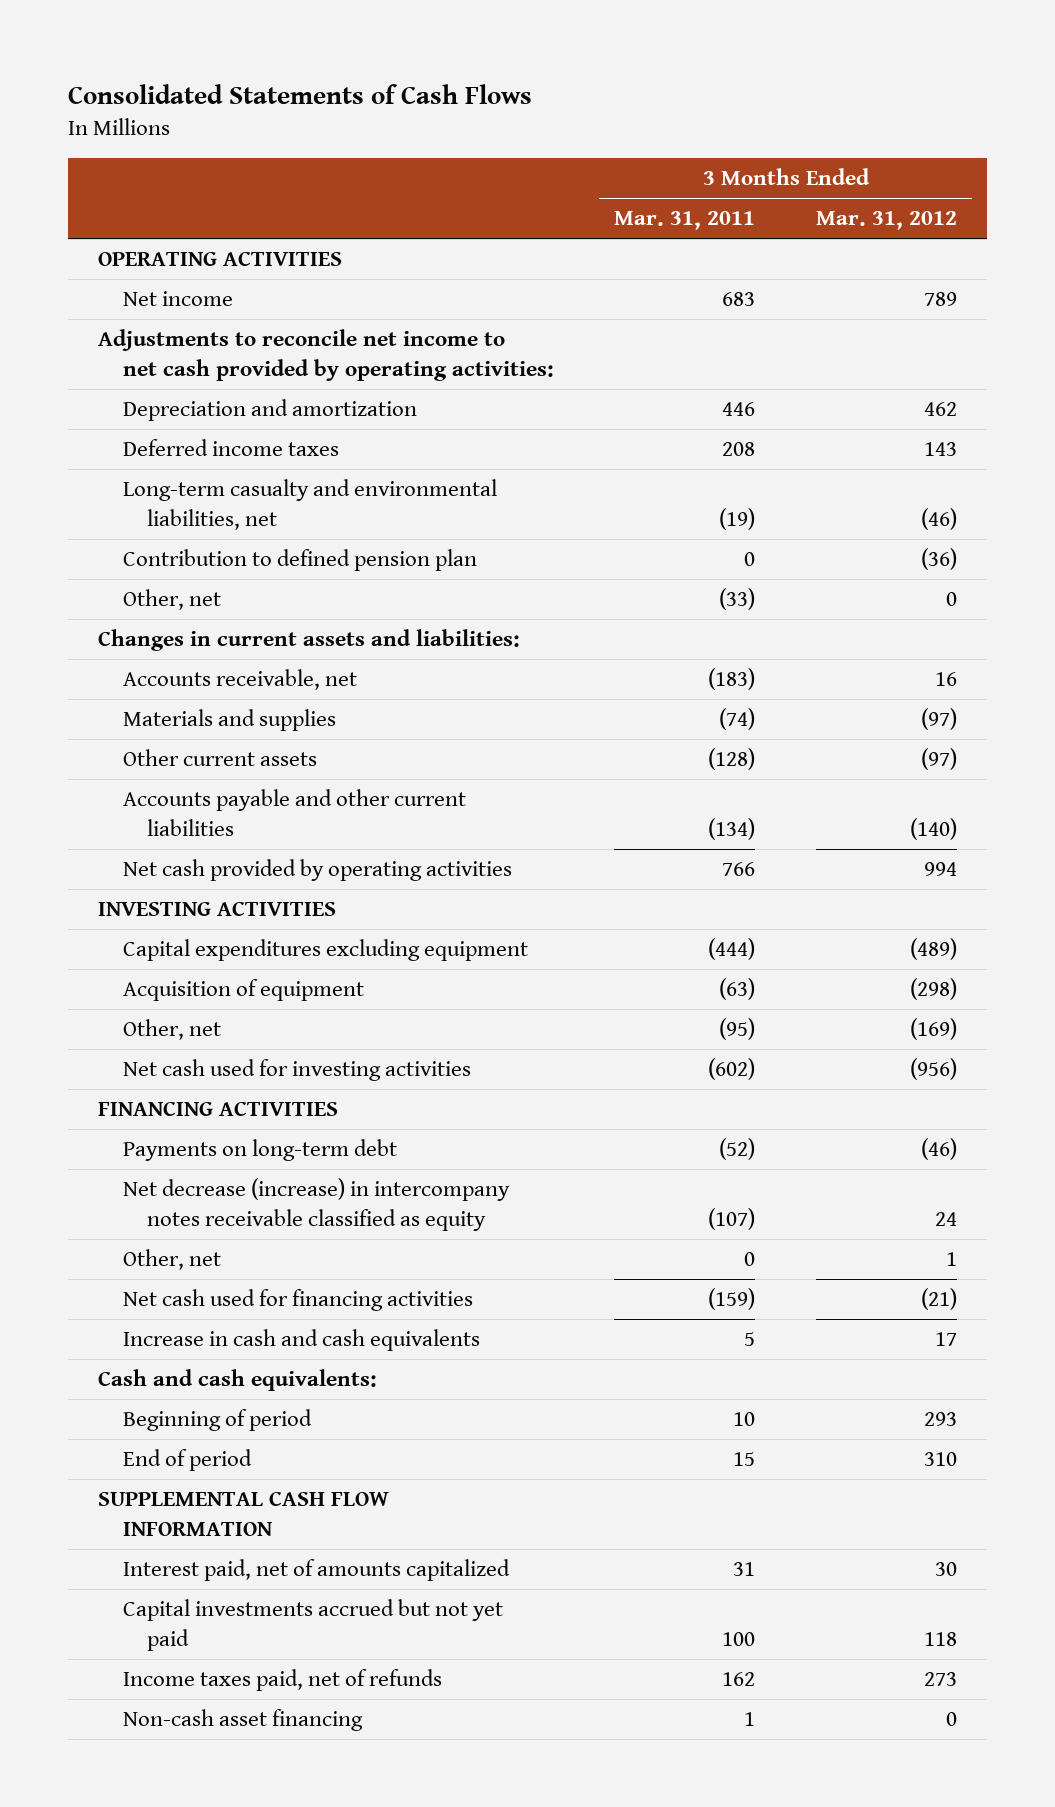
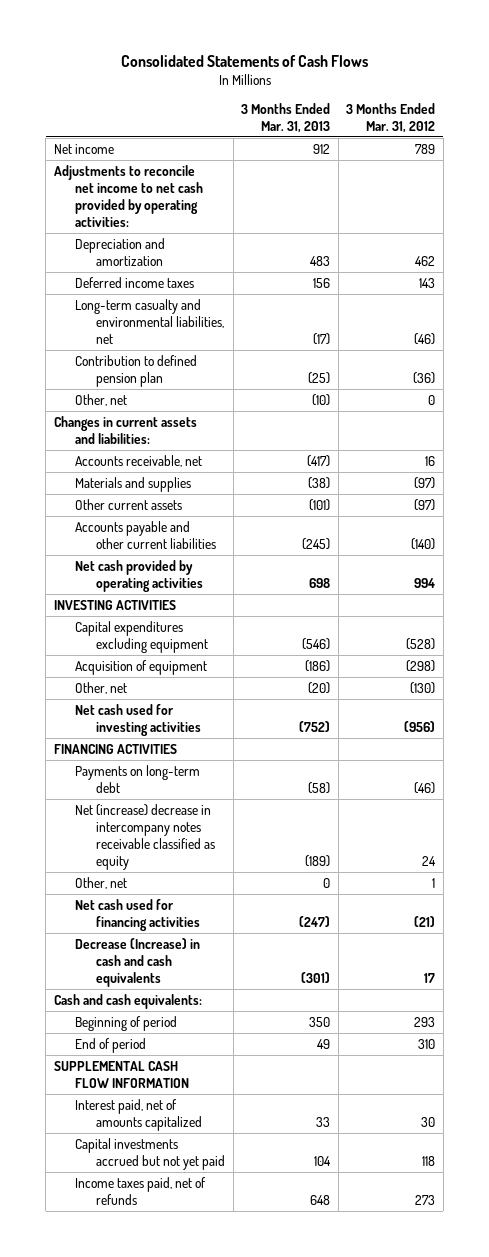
- | 3 Months Ended Mar. 31, 2011 | 3 Months Ended Mar. 31, 2012
+ | 3 Months Ended Mar. 31, 2013 | 3 Months Ended Mar. 31, 2012
- OPERATING ACTIVITIES
- Capital expenditures excluding equipment | (444) | (489)
+ Capital expenditures excluding equipment | (546) | (528)
- Other, net | (95) | (169)
+ Other, net | (20) | (130)
- Net decrease (increase) in intercompany notes receivable classified as equity | (107) | 24
+ Net (increase) decrease in intercompany notes receivable classified as equity | (189) | 24
- Increase in cash and cash equivalents | 5 | 17
+ Decrease (Increase) in cash and cash equivalents | (301) | 17
- Non-cash asset financing | 1 | 0

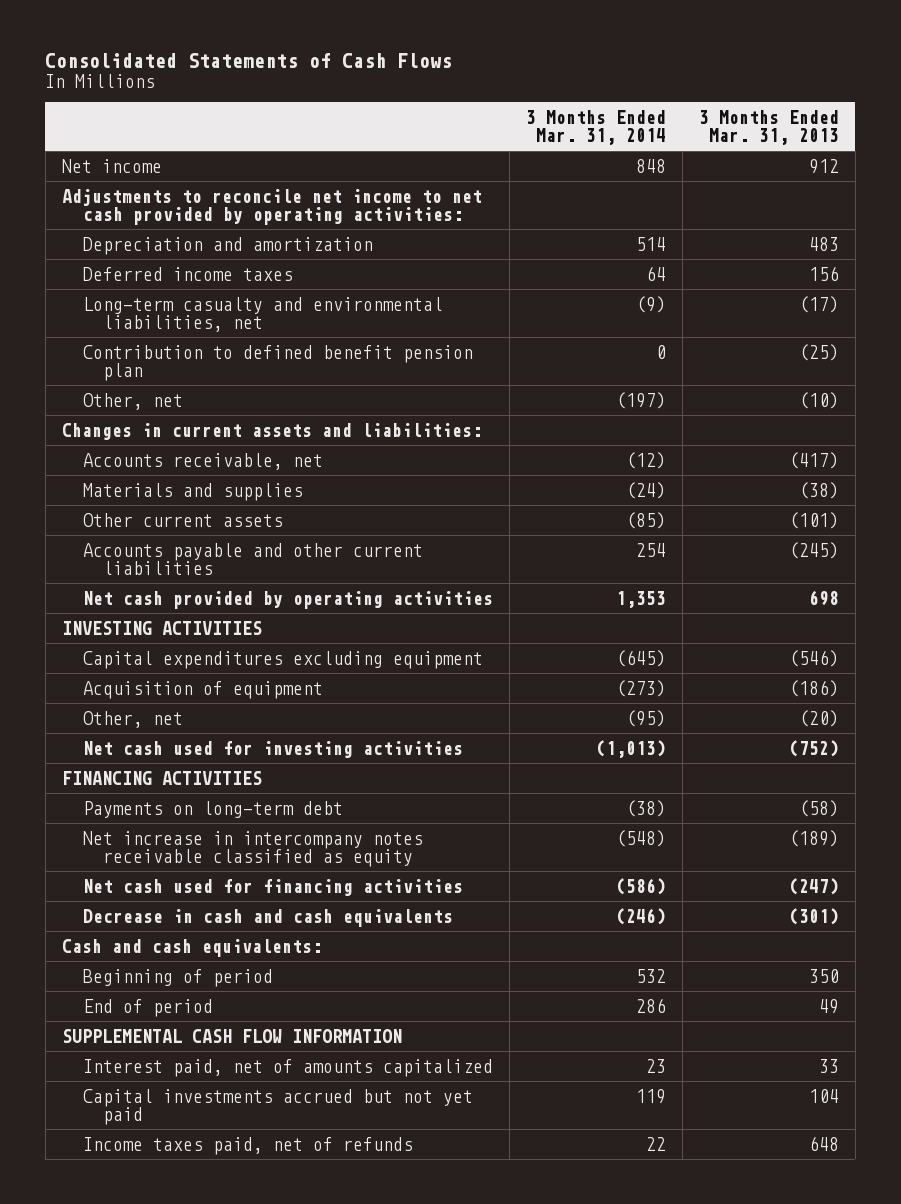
- | 3 Months Ended Mar. 31, 2013 | 3 Months Ended Mar. 31, 2012
+ | 3 Months Ended Mar. 31, 2014 | 3 Months Ended Mar. 31, 2013
- Contribution to defined pension plan | (25) | (36)
+ Contribution to defined benefit pension plan | 0 | (25)
- Net (increase) decrease in intercompany notes receivable classified as equity | (189) | 24
- Other, net | 0 | 1
+ Net increase in intercompany notes receivable classified as equity | (548) | (189)
- Decrease (Increase) in cash and cash equivalents | (301) | 17
+ Decrease in cash and cash equivalents | (246) | (301)

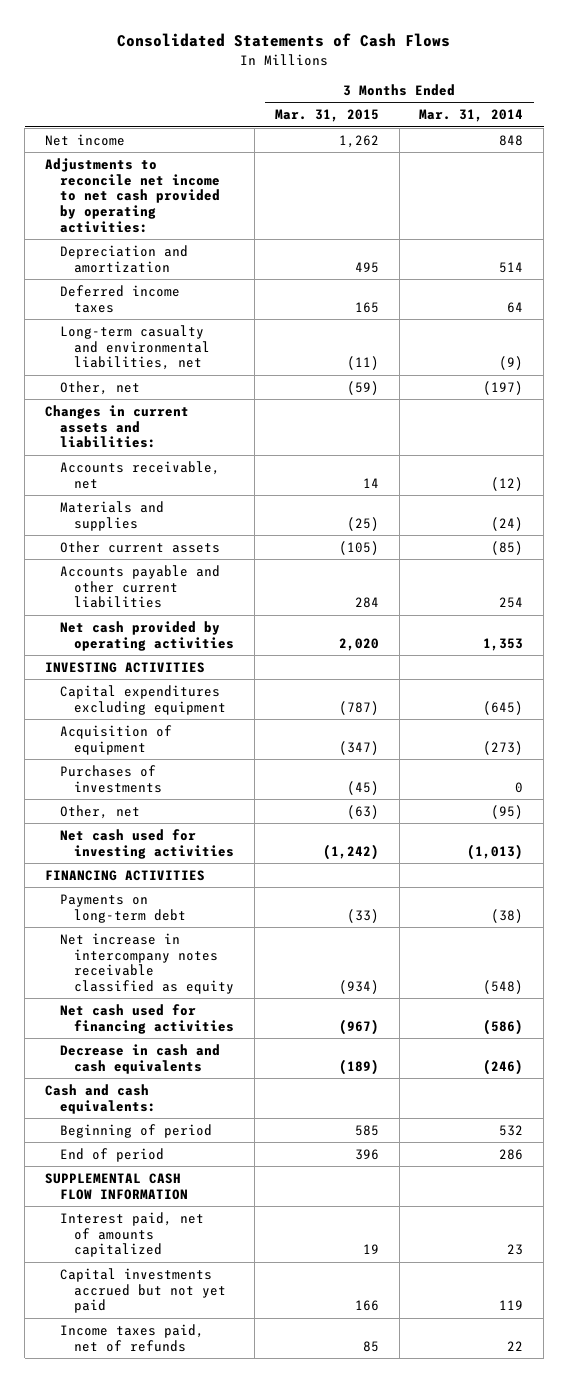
- | 3 Months Ended Mar. 31, 2014 | 3 Months Ended Mar. 31, 2013
+ | 3 Months Ended Mar. 31, 2015 | 3 Months Ended Mar. 31, 2014
- Contribution to defined benefit pension plan | 0 | (25)
+ Purchases of investments | (45) | 0

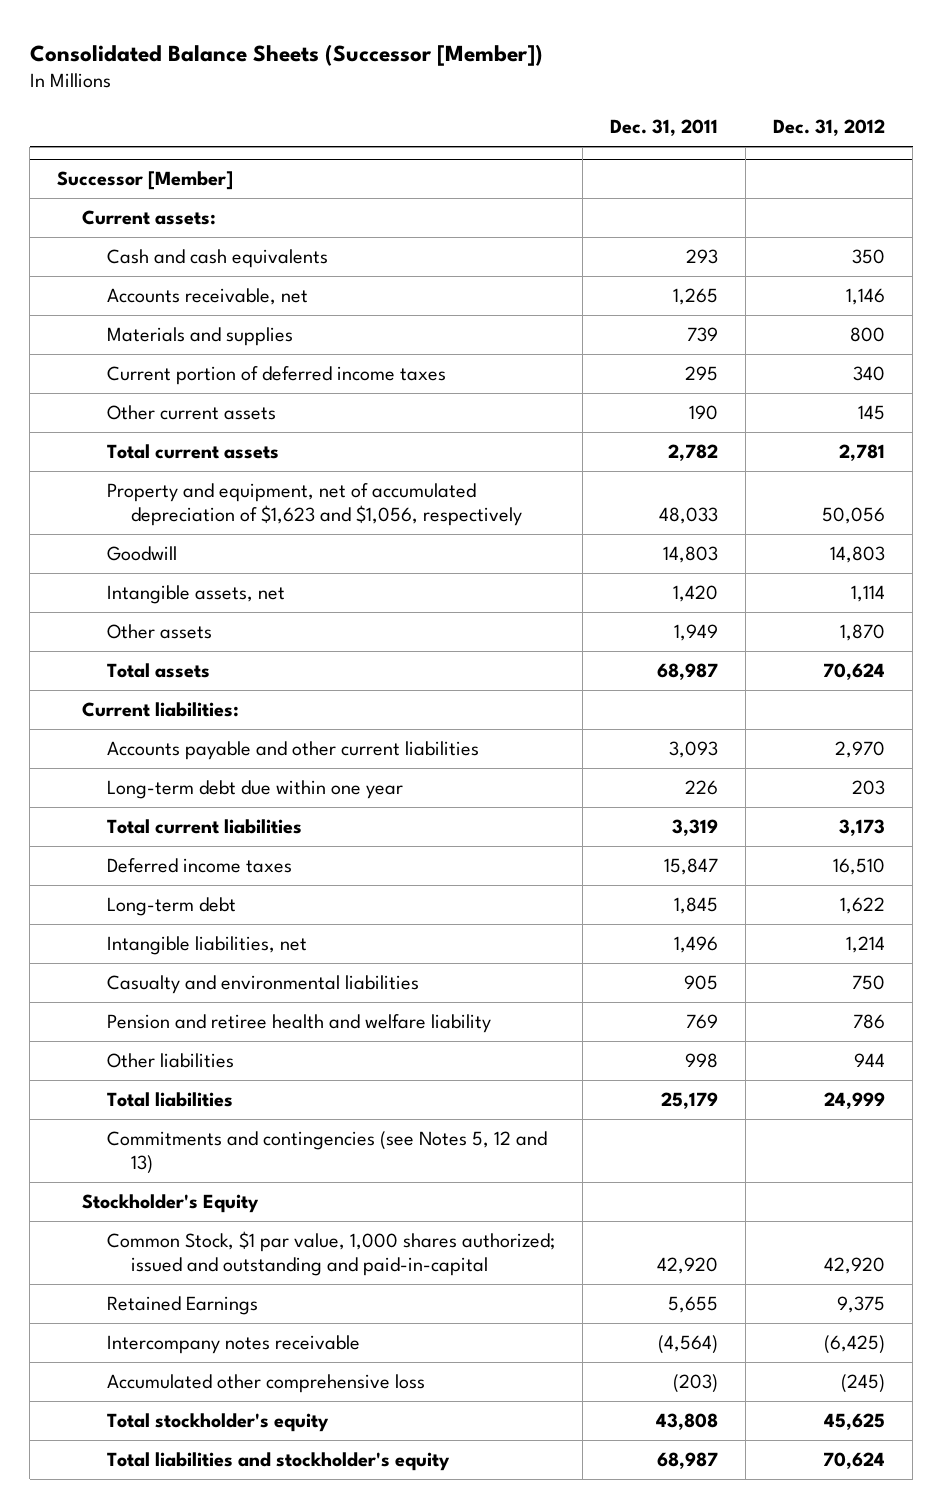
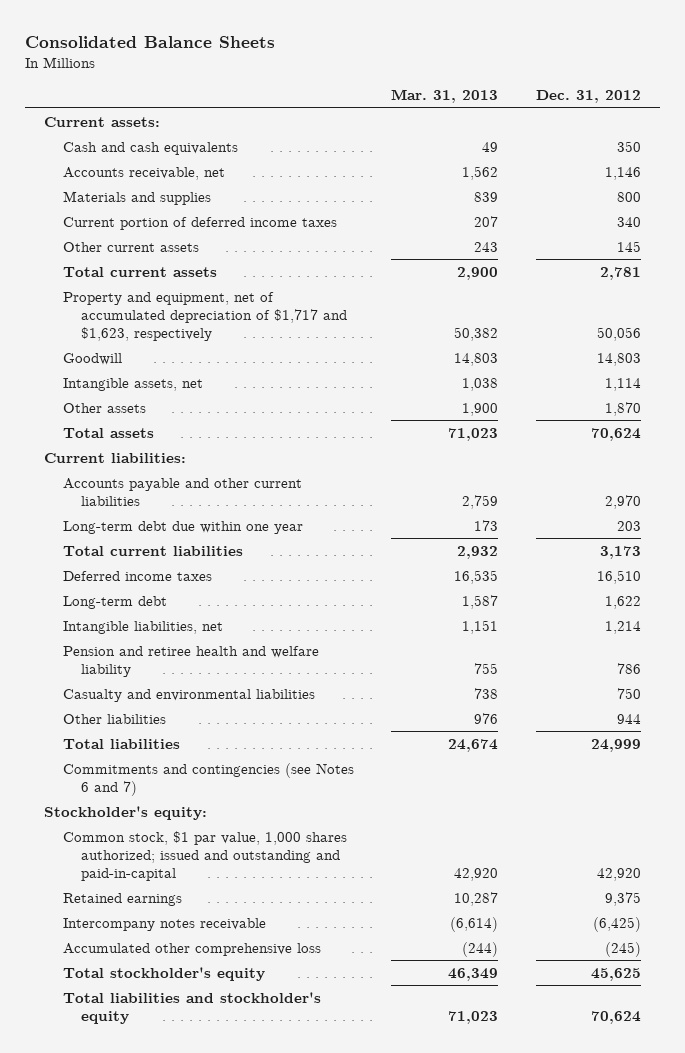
- Consolidated Balance Sheets (Successor [Member])
+ Consolidated Balance Sheets
- | Dec. 31, 2011 | Dec. 31, 2012
+ | Mar. 31, 2013 | Dec. 31, 2012
- Successor [Member]
- Property and equipment, net of accumulated depreciation of $1,623 and $1,056, respectively | 48,033 | 50,056
+ Property and equipment, net of accumulated depreciation of $1,717 and $1,623, respectively | 50,382 | 50,056
- Casualty and environmental liabilities | 905 | 750
+ Casualty and environmental liabilities | 738 | 750
- Commitments and contingencies (see Notes 5, 12 and 13)
- Stockholder's Equity
- Common Stock, $1 par value, 1,000 shares authorized; issued and outstanding and paid-in-capital | 42,920 | 42,920
- Retained Earnings | 5,655 | 9,375
+ Commitments and contingencies (see Notes 6 and 7)
+ Stockholder's equity:
+ Common stock, $1 par value, 1,000 shares authorized; issued and outstanding and paid-in-capital | 42,920 | 42,920
+ Retained earnings | 10,287 | 9,375

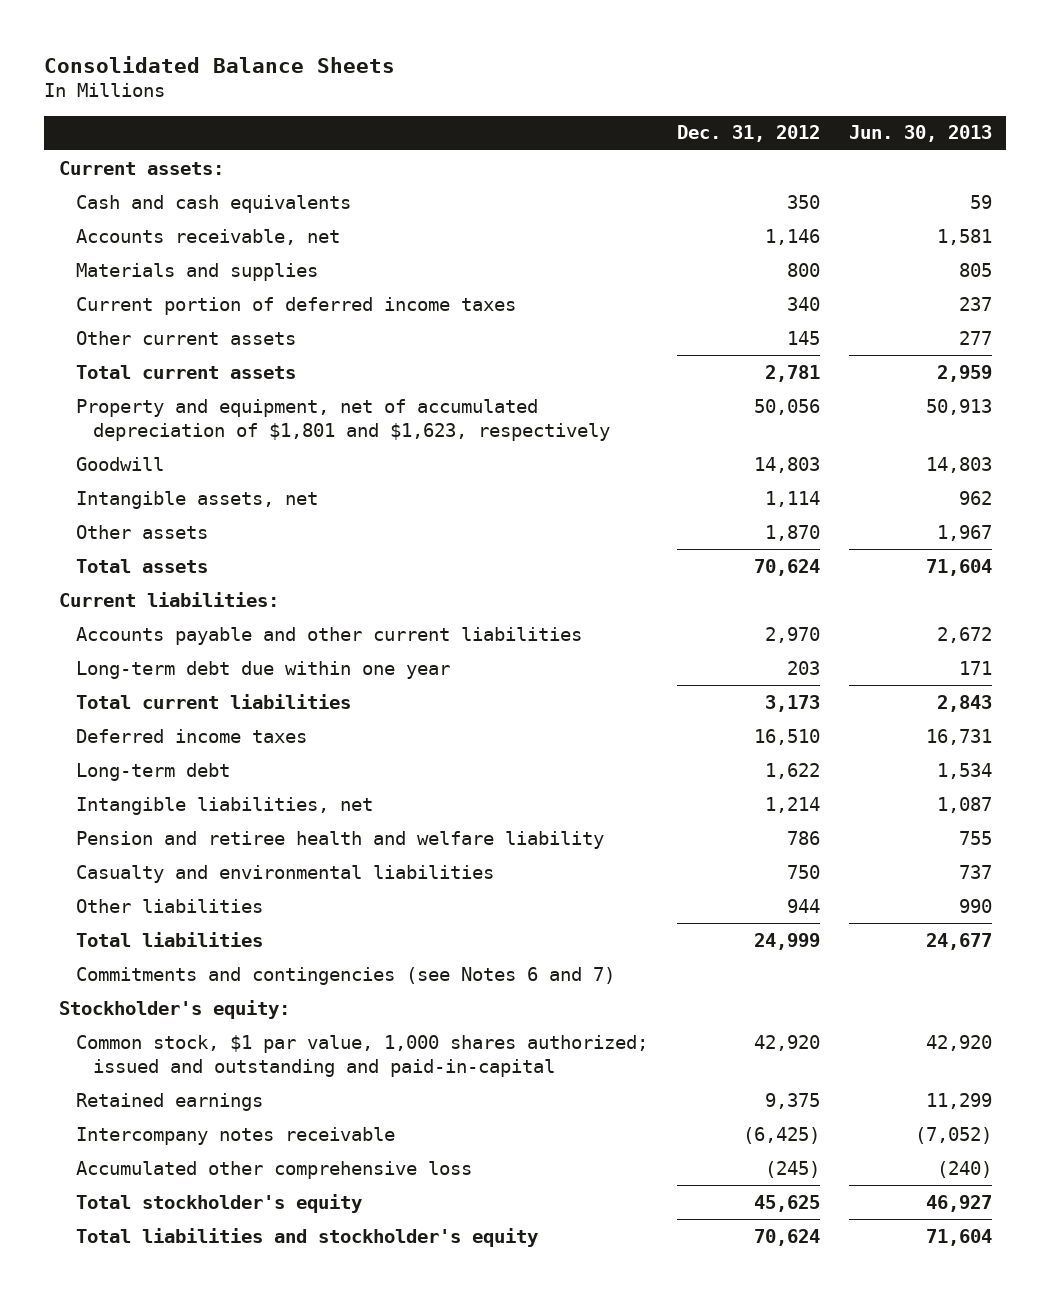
- | Mar. 31, 2013 | Dec. 31, 2012
+ | Dec. 31, 2012 | Jun. 30, 2013
- Property and equipment, net of accumulated depreciation of $1,717 and $1,623, respectively | 50,382 | 50,056
+ Property and equipment, net of accumulated depreciation of $1,801 and $1,623, respectively | 50,056 | 50,913

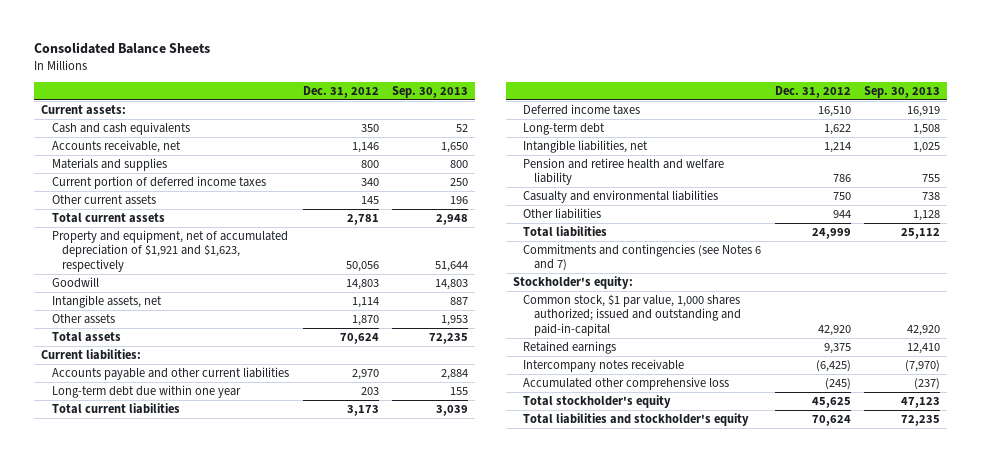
- | Dec. 31, 2012 | Jun. 30, 2013
+ | Dec. 31, 2012 | Sep. 30, 2013
- Property and equipment, net of accumulated depreciation of $1,801 and $1,623, respectively | 50,056 | 50,913
+ Property and equipment, net of accumulated depreciation of $1,921 and $1,623, respectively | 50,056 | 51,644

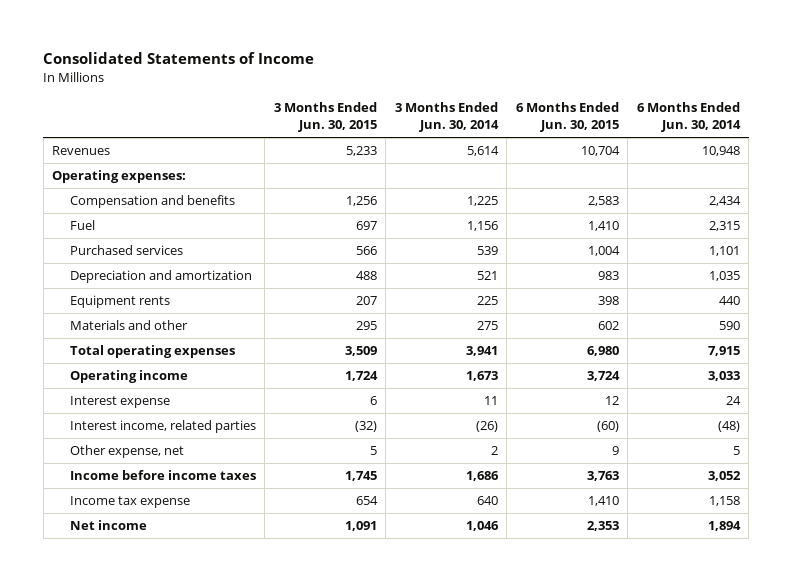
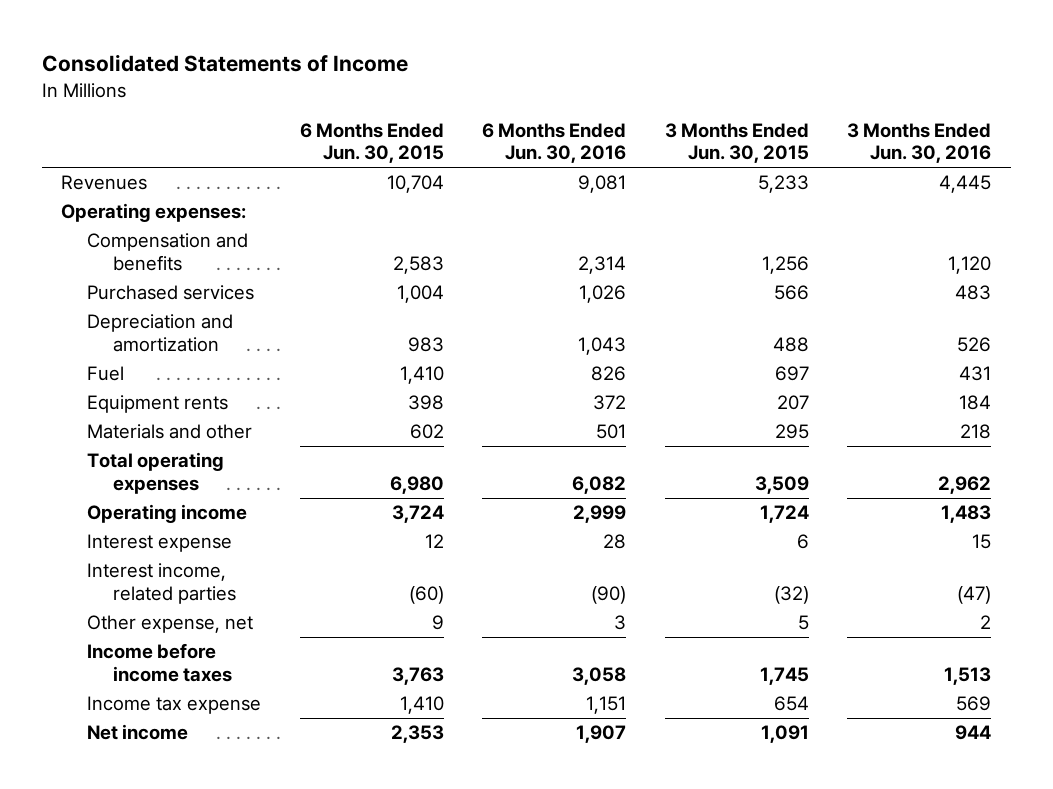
- | 3 Months Ended Jun. 30, 2015 | 3 Months Ended Jun. 30, 2014 | 6 Months Ended Jun. 30, 2015 | 6 Months Ended Jun. 30, 2014
+ | 6 Months Ended Jun. 30, 2015 | 6 Months Ended Jun. 30, 2016 | 3 Months Ended Jun. 30, 2015 | 3 Months Ended Jun. 30, 2016
moved down: Fuel | 1,410 | 826 | 697 | 431

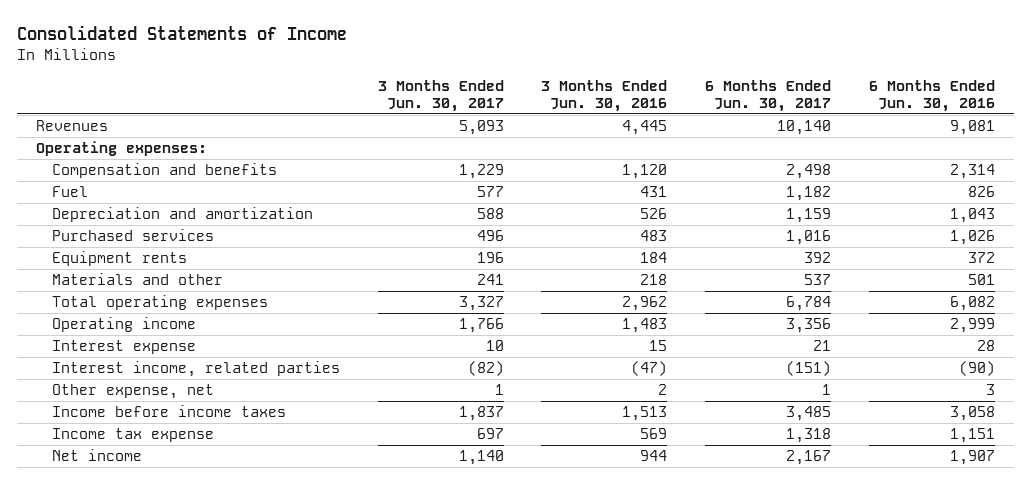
- | 6 Months Ended Jun. 30, 2015 | 6 Months Ended Jun. 30, 2016 | 3 Months Ended Jun. 30, 2015 | 3 Months Ended Jun. 30, 2016
+ | 3 Months Ended Jun. 30, 2017 | 3 Months Ended Jun. 30, 2016 | 6 Months Ended Jun. 30, 2017 | 6 Months Ended Jun. 30, 2016
moved down: Depreciation and amortization | 588 | 526 | 1,159 | 1,043
moved down: Purchased services | 496 | 483 | 1,016 | 1,026

